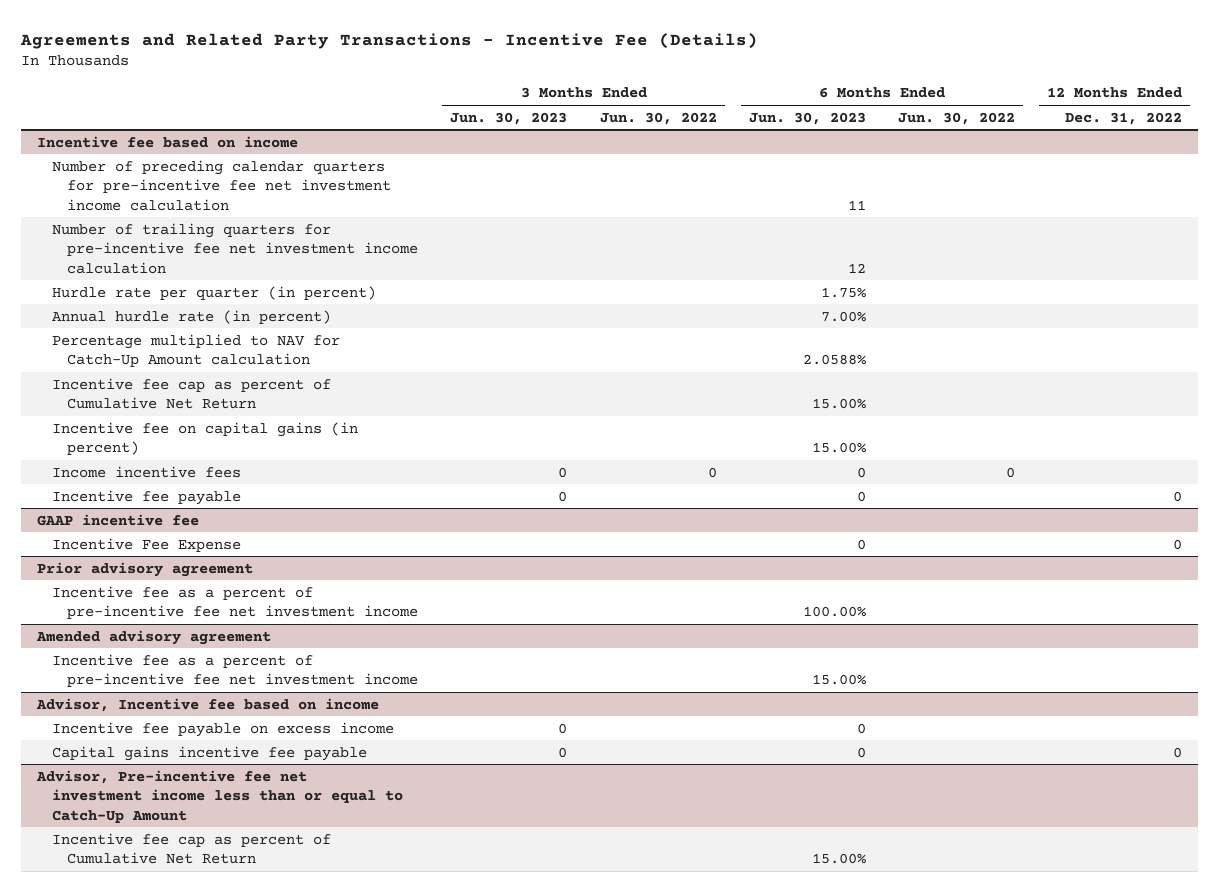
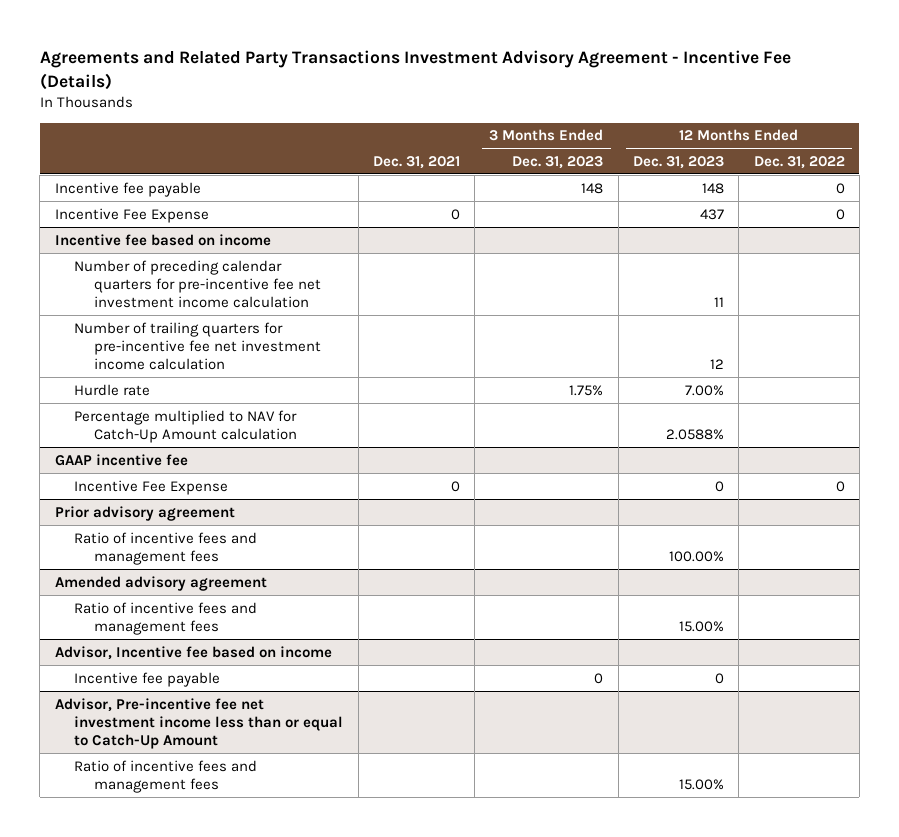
- Agreements and Related Party Transactions - Incentive Fee (Details)
+ Agreements and Related Party Transactions Investment Advisory Agreement - Incentive Fee (Details)
- | 3 Months Ended Jun. 30, 2023 | 3 Months Ended Jun. 30, 2022 | 6 Months Ended Jun. 30, 2023 | 6 Months Ended Jun. 30, 2022 | 12 Months Ended Dec. 31, 2022
+ | Dec. 31, 2021 | 3 Months Ended Dec. 31, 2023 | 12 Months Ended Dec. 31, 2023 | 12 Months Ended Dec. 31, 2022
+ Incentive fee payable | | 148 | 148 | 0
+ Incentive Fee Expense | 0 | | 437 | 0
@ Incentive fee based on income
- Hurdle rate per quarter (in percent) | | | 1.75% | |
- Annual hurdle rate (in percent) | | | 7.00% | |
+ Hurdle rate | | 1.75% | 7.00% |
- Incentive fee cap as percent of Cumulative Net Return | | | 15.00% | |
- Incentive fee on capital gains (in percent) | | | 15.00% | |
- Income incentive fees | 0 | 0 | 0 | 0 |
- Incentive fee payable | 0 | | 0 | | 0
@ Prior advisory agreement
- Incentive fee as a percent of pre-incentive fee net investment income | | | 100.00% | |
+ Ratio of incentive fees and management fees | | | 100.00% |
@ Amended advisory agreement
- Incentive fee as a percent of pre-incentive fee net investment income | | | 15.00% | |
+ Ratio of incentive fees and management fees | | | 15.00% |
@ Advisor, Incentive fee based on income
- Incentive fee payable on excess income | 0 | | 0 | |
- Capital gains incentive fee payable | 0 | | 0 | | 0
+ Incentive fee payable | | 0 | 0 |
@ Advisor, Pre-incentive fee net investment income less than or equal to Catch-Up Amount
- Incentive fee cap as percent of Cumulative Net Return | | | 15.00% | |
+ Ratio of incentive fees and management fees | | | 15.00% |

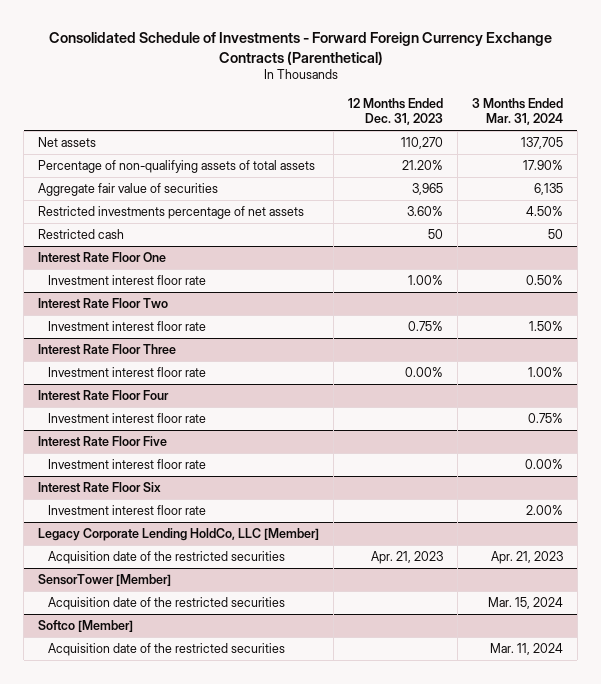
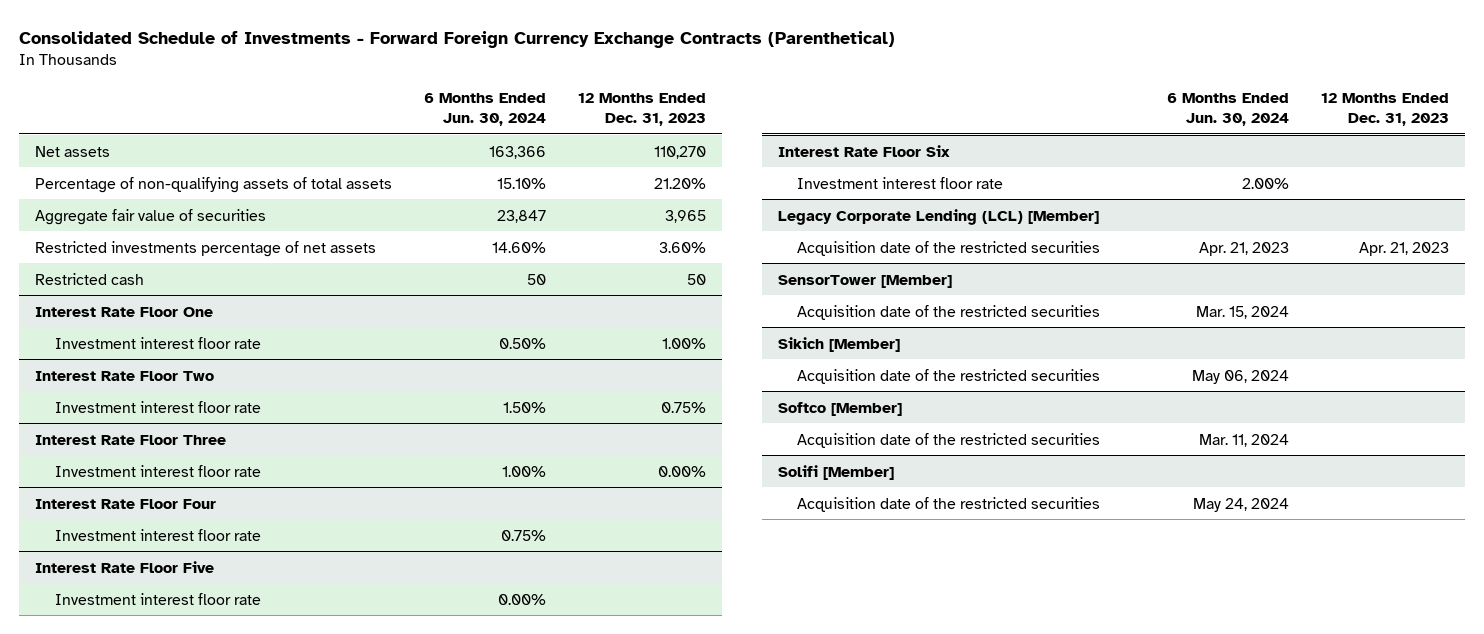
- | 12 Months Ended Dec. 31, 2023 | 3 Months Ended Mar. 31, 2024
+ | 6 Months Ended Jun. 30, 2024 | 12 Months Ended Dec. 31, 2023
- Legacy Corporate Lending HoldCo, LLC [Member]
+ Legacy Corporate Lending (LCL) [Member]
+ Sikich [Member]
+ Acquisition date of the restricted securities | May 06, 2024 |
+ Solifi [Member]
+ Acquisition date of the restricted securities | May 24, 2024 |

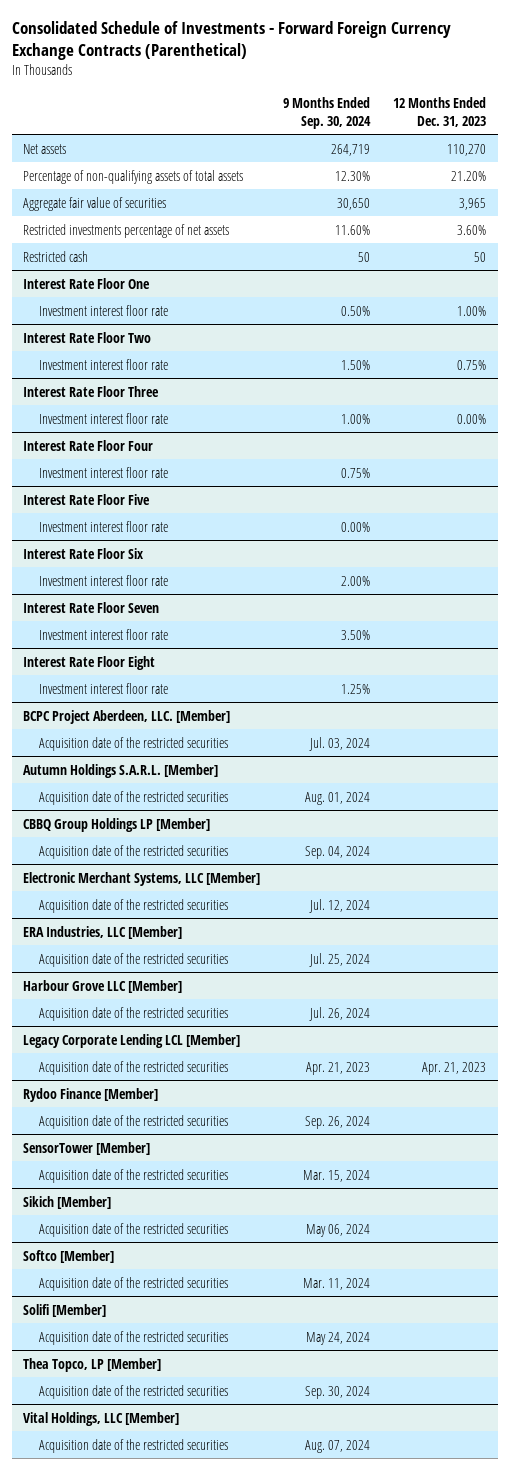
- | 6 Months Ended Jun. 30, 2024 | 12 Months Ended Dec. 31, 2023
+ | 9 Months Ended Sep. 30, 2024 | 12 Months Ended Dec. 31, 2023
- Legacy Corporate Lending (LCL) [Member]
+ Interest Rate Floor Seven
+ Investment interest floor rate | 3.50% |
+ Interest Rate Floor Eight
+ Investment interest floor rate | 1.25% |
+ BCPC Project Aberdeen, LLC. [Member]
+ Acquisition date of the restricted securities | Jul. 03, 2024 |
+ Autumn Holdings S.A.R.L. [Member]
+ Acquisition date of the restricted securities | Aug. 01, 2024 |
+ CBBQ Group Holdings LP [Member]
+ Acquisition date of the restricted securities | Sep. 04, 2024 |
+ Electronic Merchant Systems, LLC [Member]
+ Acquisition date of the restricted securities | Jul. 12, 2024 |
+ ERA Industries, LLC [Member]
+ Acquisition date of the restricted securities | Jul. 25, 2024 |
+ Harbour Grove LLC [Member]
+ Acquisition date of the restricted securities | Jul. 26, 2024 |
+ Legacy Corporate Lending LCL [Member]
+ Rydoo Finance [Member]
+ Acquisition date of the restricted securities | Sep. 26, 2024 |
+ Thea Topco, LP [Member]
+ Acquisition date of the restricted securities | Sep. 30, 2024 |
+ Vital Holdings, LLC [Member]
+ Acquisition date of the restricted securities | Aug. 07, 2024 |

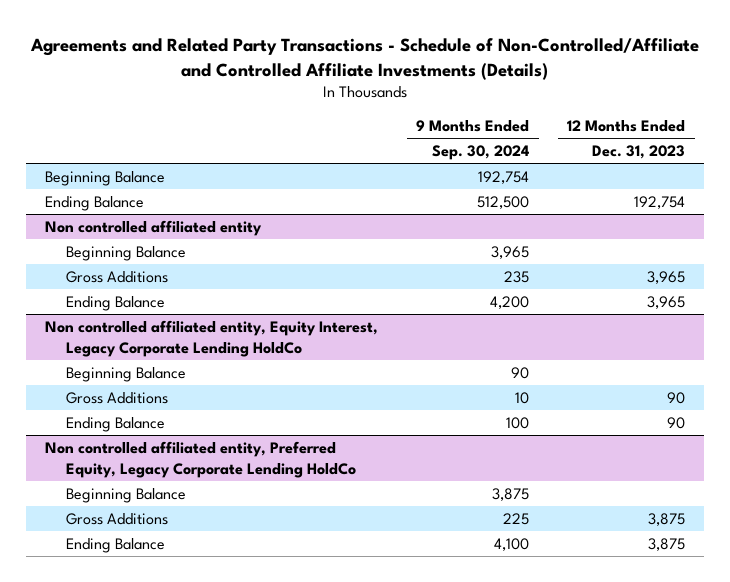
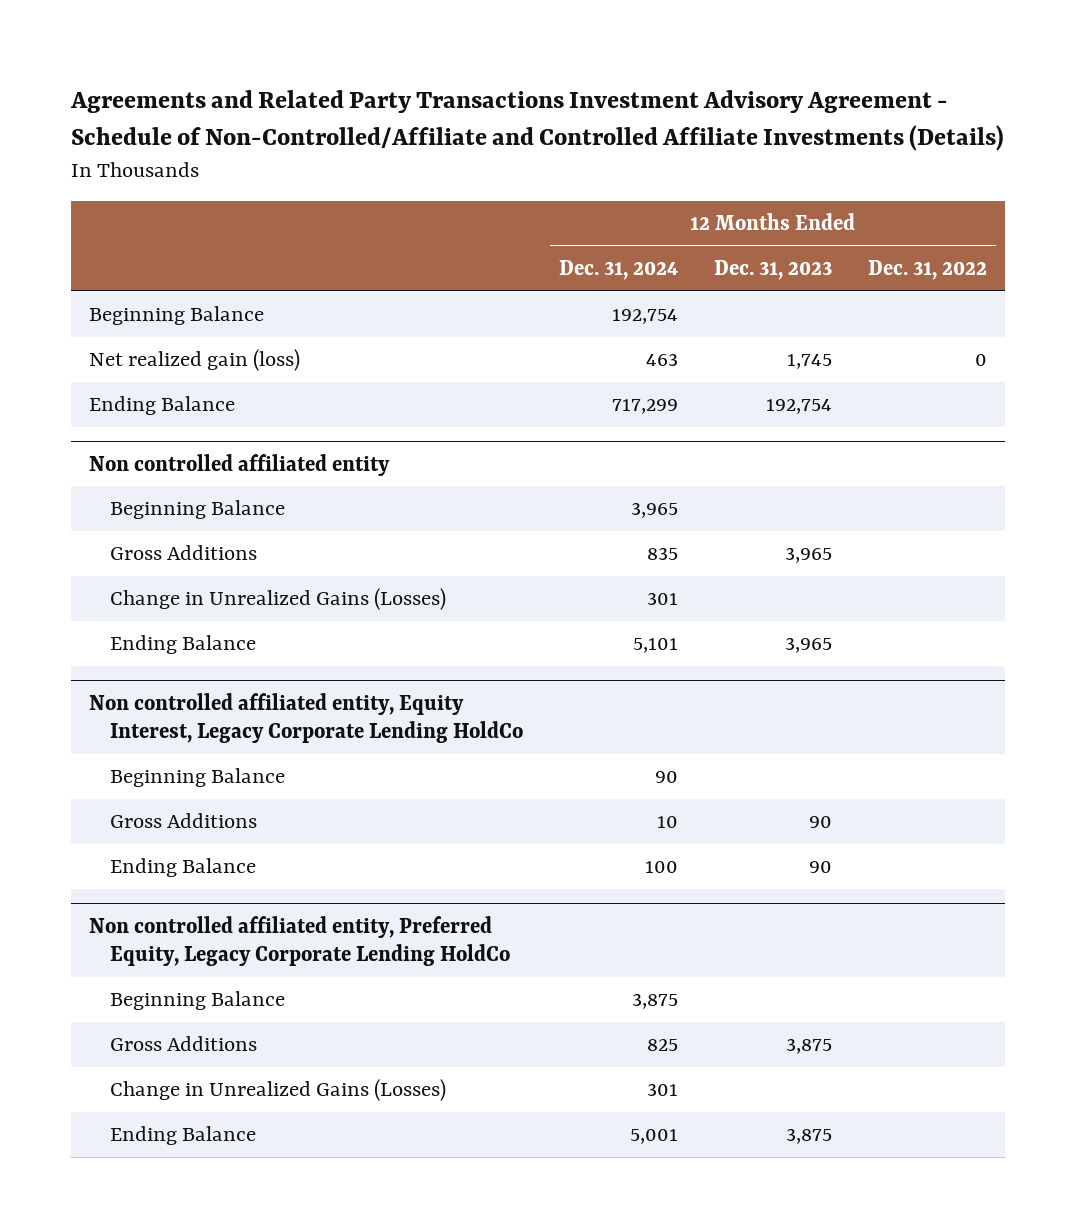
- Agreements and Related Party Transactions - Schedule of Non-Controlled/Affiliate and Controlled Affiliate Investments (Details)
+ Agreements and Related Party Transactions Investment Advisory Agreement - Schedule of Non-Controlled/Affiliate and Controlled Affiliate Investments (Details)
- | 9 Months Ended Sep. 30, 2024 | 12 Months Ended Dec. 31, 2023
+ | 12 Months Ended Dec. 31, 2024 | 12 Months Ended Dec. 31, 2023 | 12 Months Ended Dec. 31, 2022
+ Net realized gain (loss) | 463 | 1,745 | 0
@ Non controlled affiliated entity
+ Change in Unrealized Gains (Losses) | 301 | |
@ Non controlled affiliated entity, Preferred Equity, Legacy Corporate Lending HoldCo
+ Change in Unrealized Gains (Losses) | 301 | |

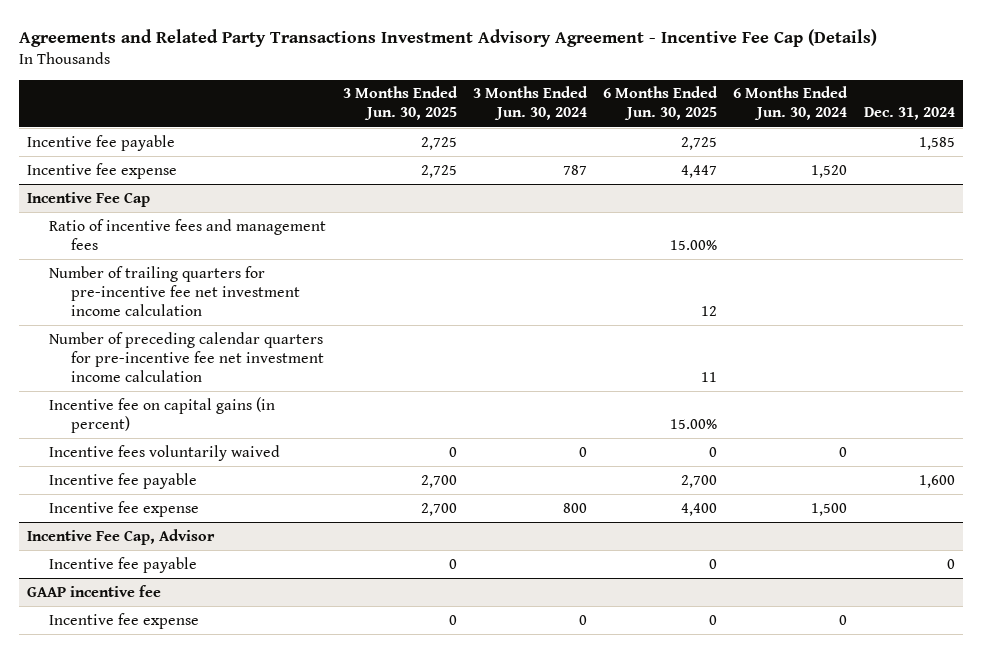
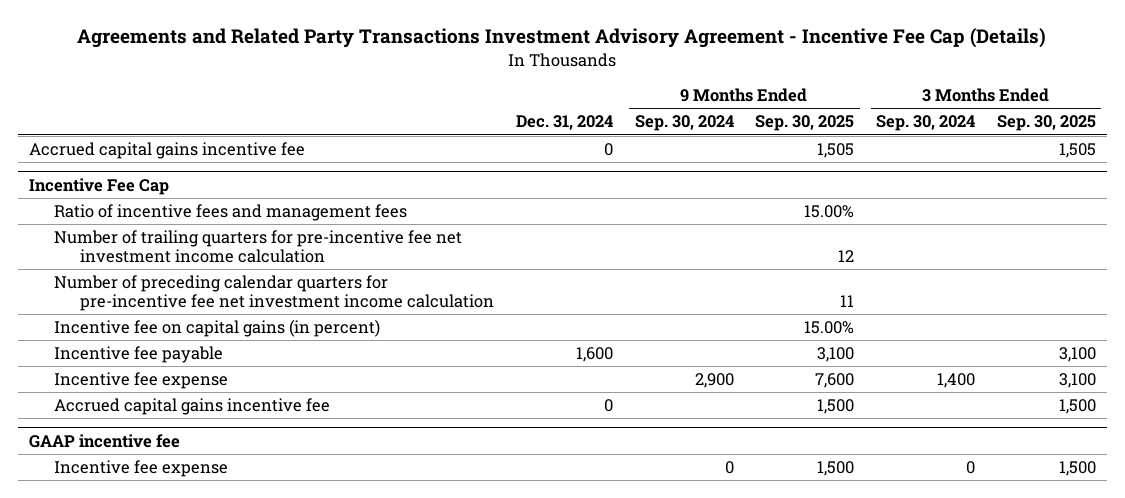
- | 3 Months Ended Jun. 30, 2025 | 3 Months Ended Jun. 30, 2024 | 6 Months Ended Jun. 30, 2025 | 6 Months Ended Jun. 30, 2024 | Dec. 31, 2024
+ | Dec. 31, 2024 | 9 Months Ended Sep. 30, 2024 | 9 Months Ended Sep. 30, 2025 | 3 Months Ended Sep. 30, 2024 | 3 Months Ended Sep. 30, 2025
- Incentive fee payable | 2,725 | | 2,725 | | 1,585
- Incentive fee expense | 2,725 | 787 | 4,447 | 1,520 |
+ Accrued capital gains incentive fee | 0 | | 1,505 | | 1,505
@ Incentive Fee Cap
- Incentive fees voluntarily waived | 0 | 0 | 0 | 0 |
- Incentive Fee Cap, Advisor
- Incentive fee payable | 0 | | 0 | | 0
@ Incentive Fee Cap
+ Accrued capital gains incentive fee | 0 | | 1,500 | | 1,500

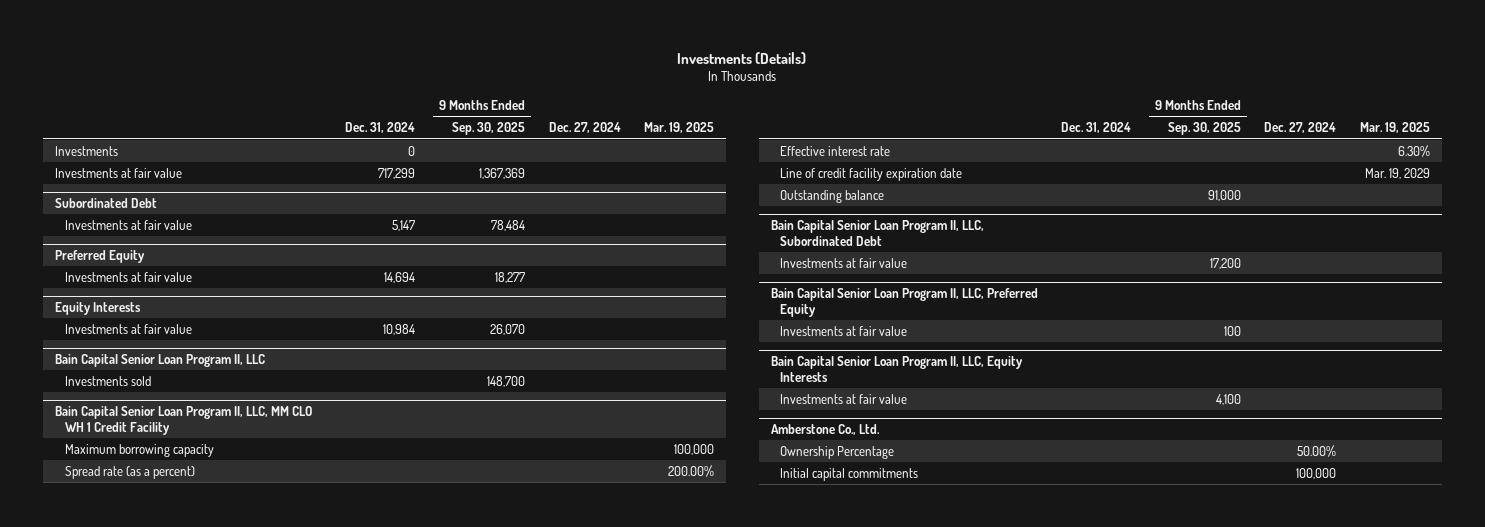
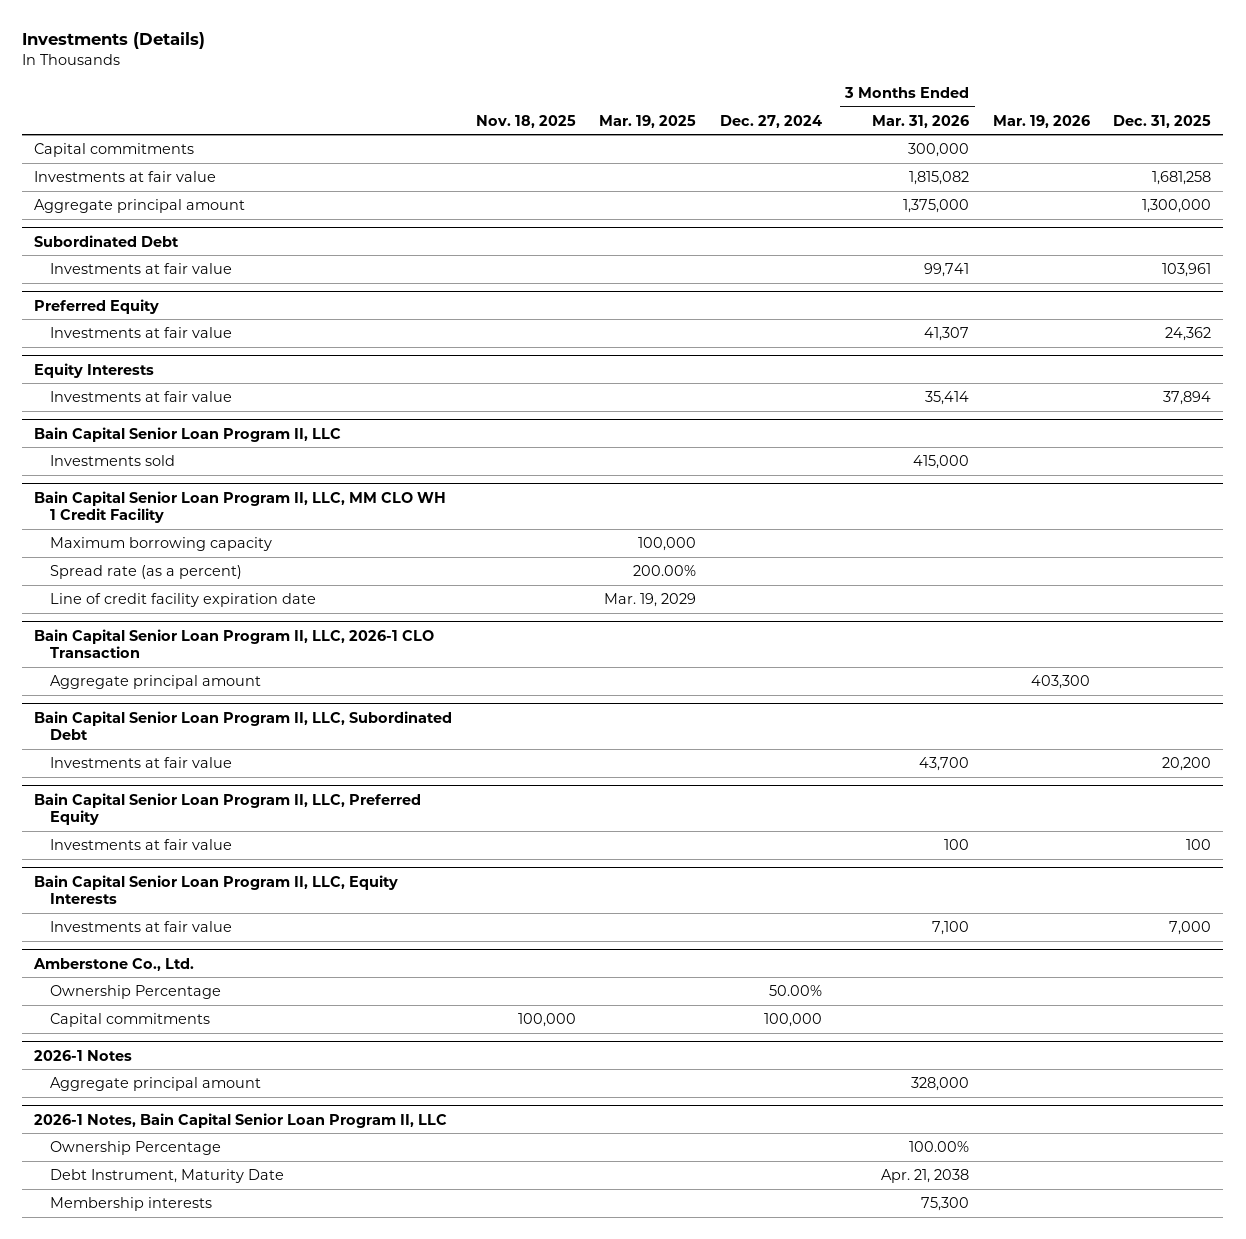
- | Dec. 31, 2024 | 9 Months Ended Sep. 30, 2025 | Dec. 27, 2024 | Mar. 19, 2025
+ | Nov. 18, 2025 | Mar. 19, 2025 | Dec. 27, 2024 | 3 Months Ended Mar. 31, 2026 | Mar. 19, 2026 | Dec. 31, 2025
- Investments | 0 | | |
+ Capital commitments | | | | 300,000 | |
+ Aggregate principal amount | | | | 1,375,000 | | 1,300,000
@ Bain Capital Senior Loan Program II, LLC, MM CLO WH 1 Credit Facility
- Effective interest rate | | | | 6.30%
- Outstanding balance | | 91,000 | |
+ Bain Capital Senior Loan Program II, LLC, 2026-1 CLO Transaction
+ Aggregate principal amount | | | | | 403,300 |
@ Amberstone Co., Ltd.
- Initial capital commitments | | | 100,000 |
+ Capital commitments | 100,000 | | 100,000 | | |
+ 2026-1 Notes
+ Aggregate principal amount | | | | 328,000 | |
+ 2026-1 Notes, Bain Capital Senior Loan Program II, LLC
+ Ownership Percentage | | | | 100.00% | |
+ Debt Instrument, Maturity Date | | | | Apr. 21, 2038 | |
+ Membership interests | | | | 75,300 | |

